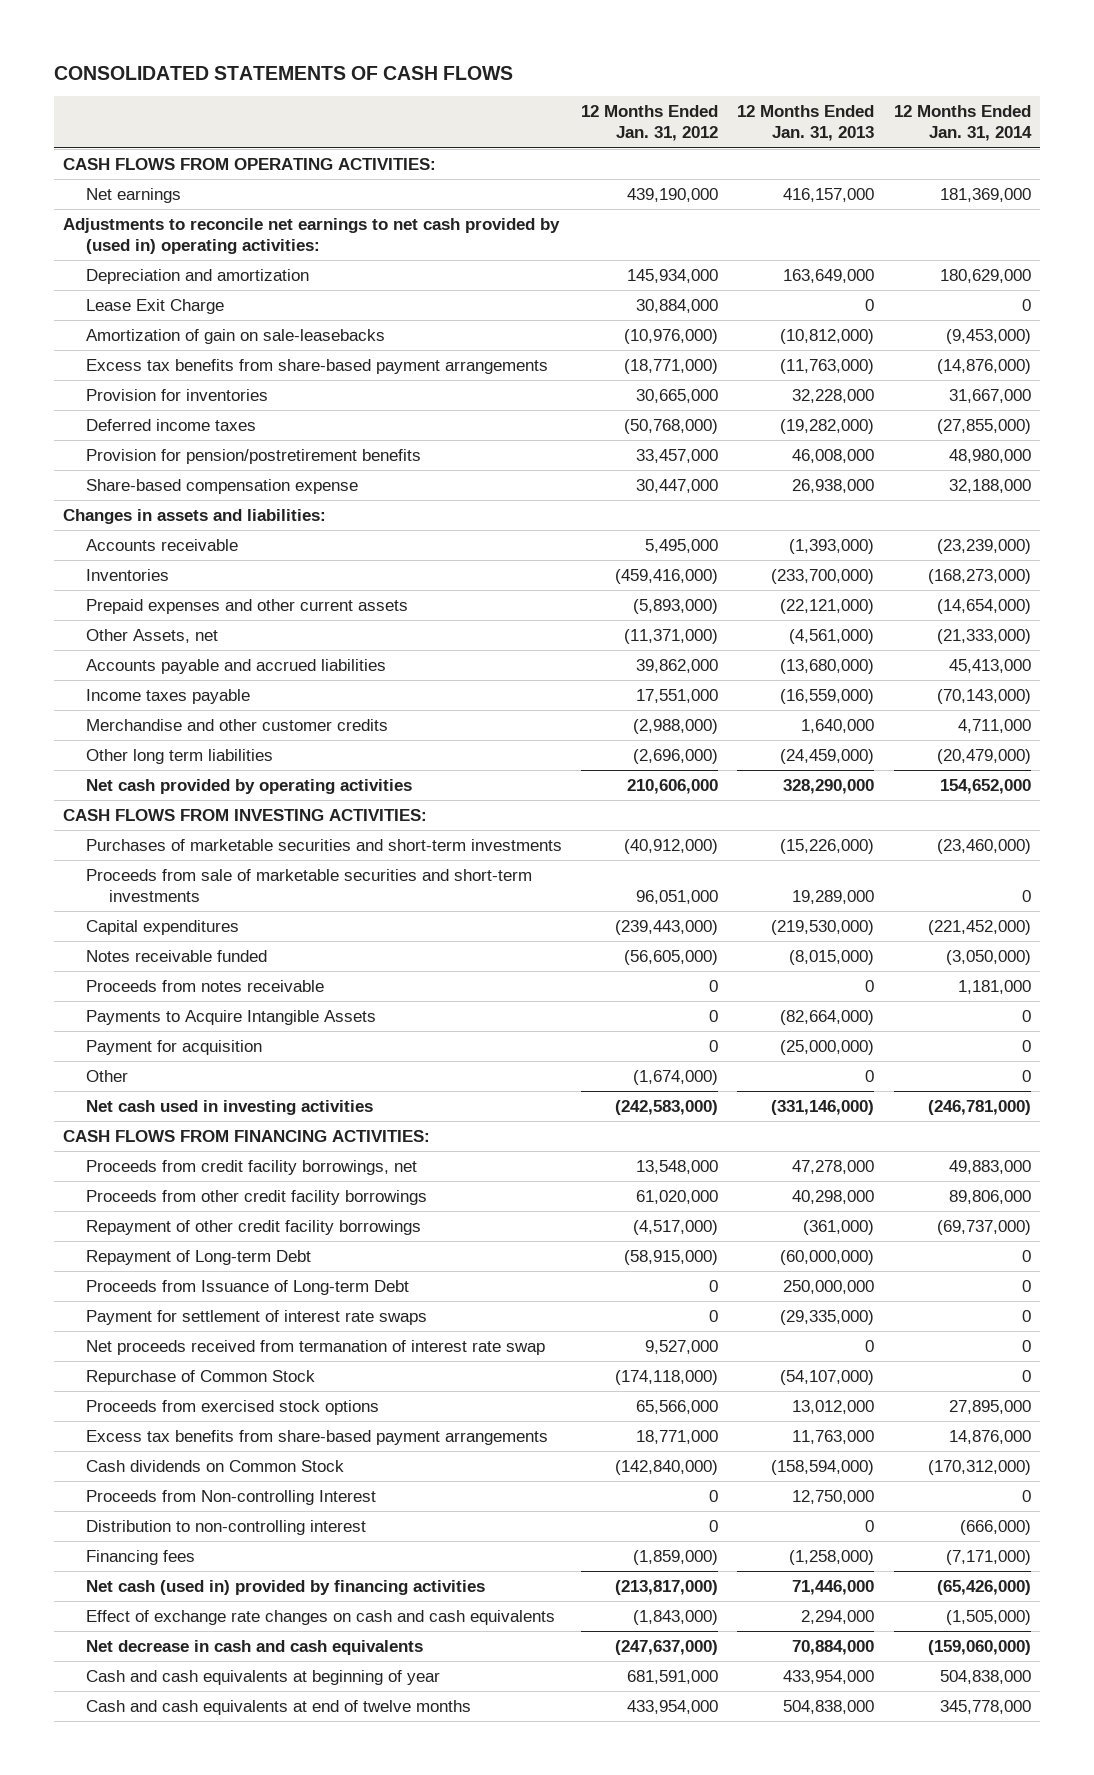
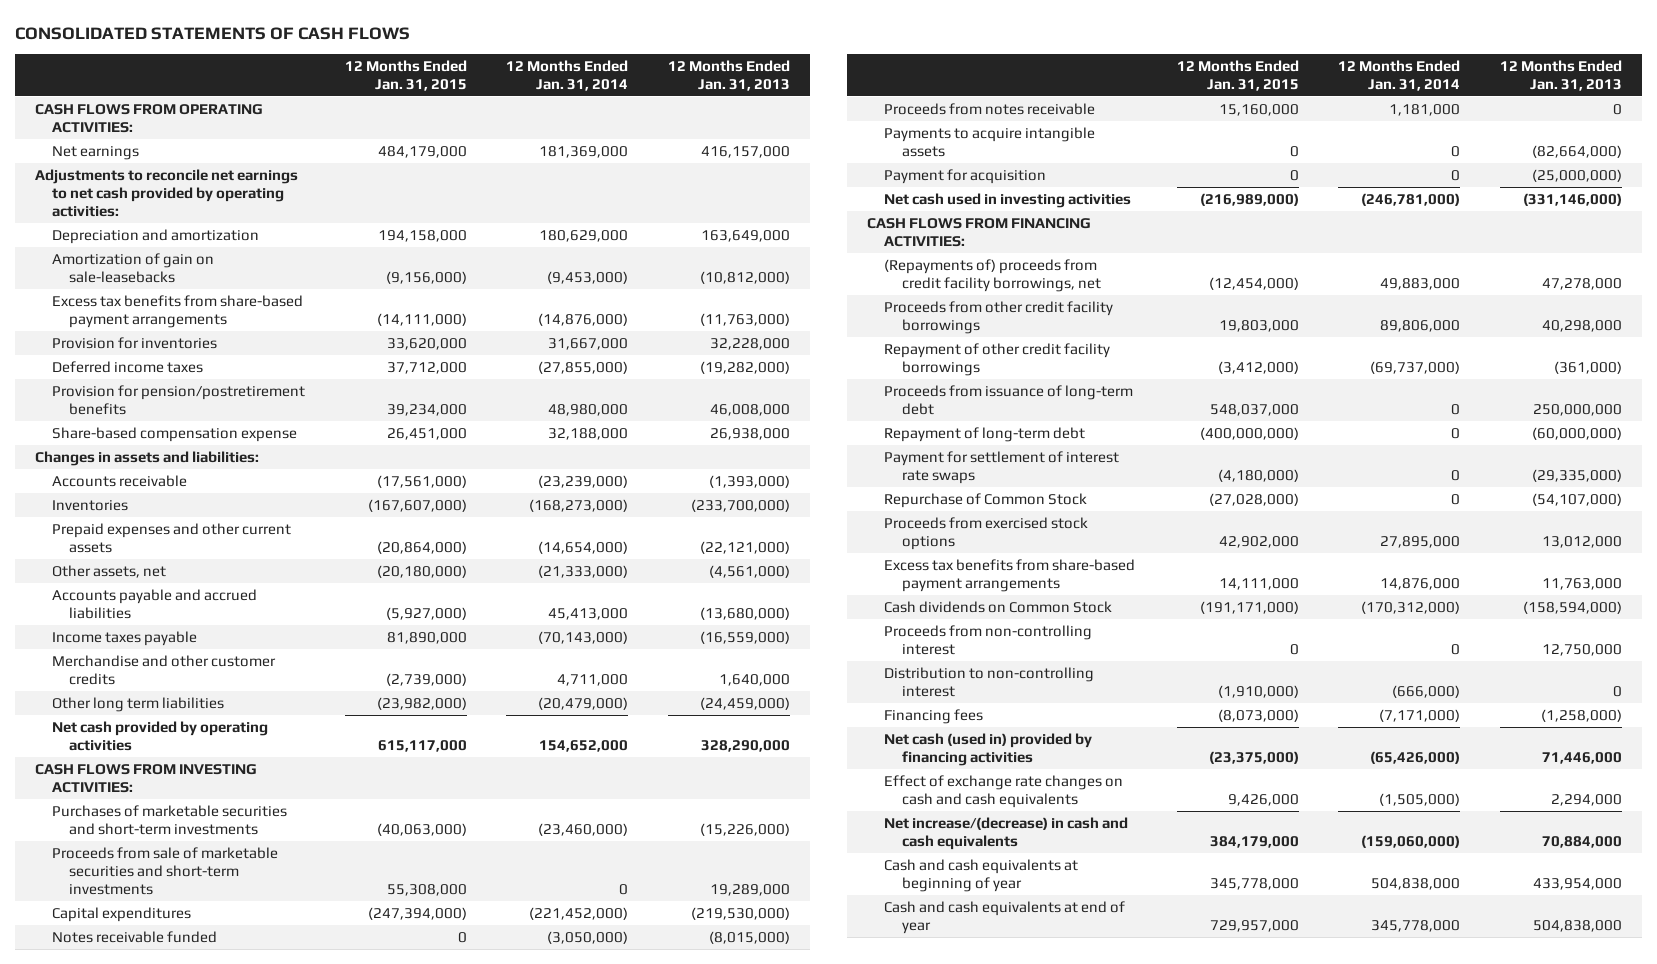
- | 12 Months Ended Jan. 31, 2012 | 12 Months Ended Jan. 31, 2013 | 12 Months Ended Jan. 31, 2014
+ | 12 Months Ended Jan. 31, 2015 | 12 Months Ended Jan. 31, 2014 | 12 Months Ended Jan. 31, 2013
- Adjustments to reconcile net earnings to net cash provided by (used in) operating activities:
+ Adjustments to reconcile net earnings to net cash provided by operating activities:
- Lease Exit Charge | 30,884,000 | 0 | 0
- Other Assets, net | (11,371,000) | (4,561,000) | (21,333,000)
+ Other assets, net | (20,180,000) | (21,333,000) | (4,561,000)
- Payments to Acquire Intangible Assets | 0 | (82,664,000) | 0
+ Payments to acquire intangible assets | 0 | 0 | (82,664,000)
- Other | (1,674,000) | 0 | 0
- Proceeds from credit facility borrowings, net | 13,548,000 | 47,278,000 | 49,883,000
+ (Repayments of) proceeds from credit facility borrowings, net | (12,454,000) | 49,883,000 | 47,278,000
- Repayment of Long-term Debt | (58,915,000) | (60,000,000) | 0
- Proceeds from Issuance of Long-term Debt | 0 | 250,000,000 | 0
+ Proceeds from issuance of long-term debt | 548,037,000 | 0 | 250,000,000
+ Repayment of long-term debt | (400,000,000) | 0 | (60,000,000)
- Net proceeds received from termanation of interest rate swap | 9,527,000 | 0 | 0
- Proceeds from Non-controlling Interest | 0 | 12,750,000 | 0
+ Proceeds from non-controlling interest | 0 | 0 | 12,750,000
- Net decrease in cash and cash equivalents | (247,637,000) | 70,884,000 | (159,060,000)
+ Net increase/(decrease) in cash and cash equivalents | 384,179,000 | (159,060,000) | 70,884,000
- Cash and cash equivalents at end of twelve months | 433,954,000 | 504,838,000 | 345,778,000
+ Cash and cash equivalents at end of year | 729,957,000 | 345,778,000 | 504,838,000

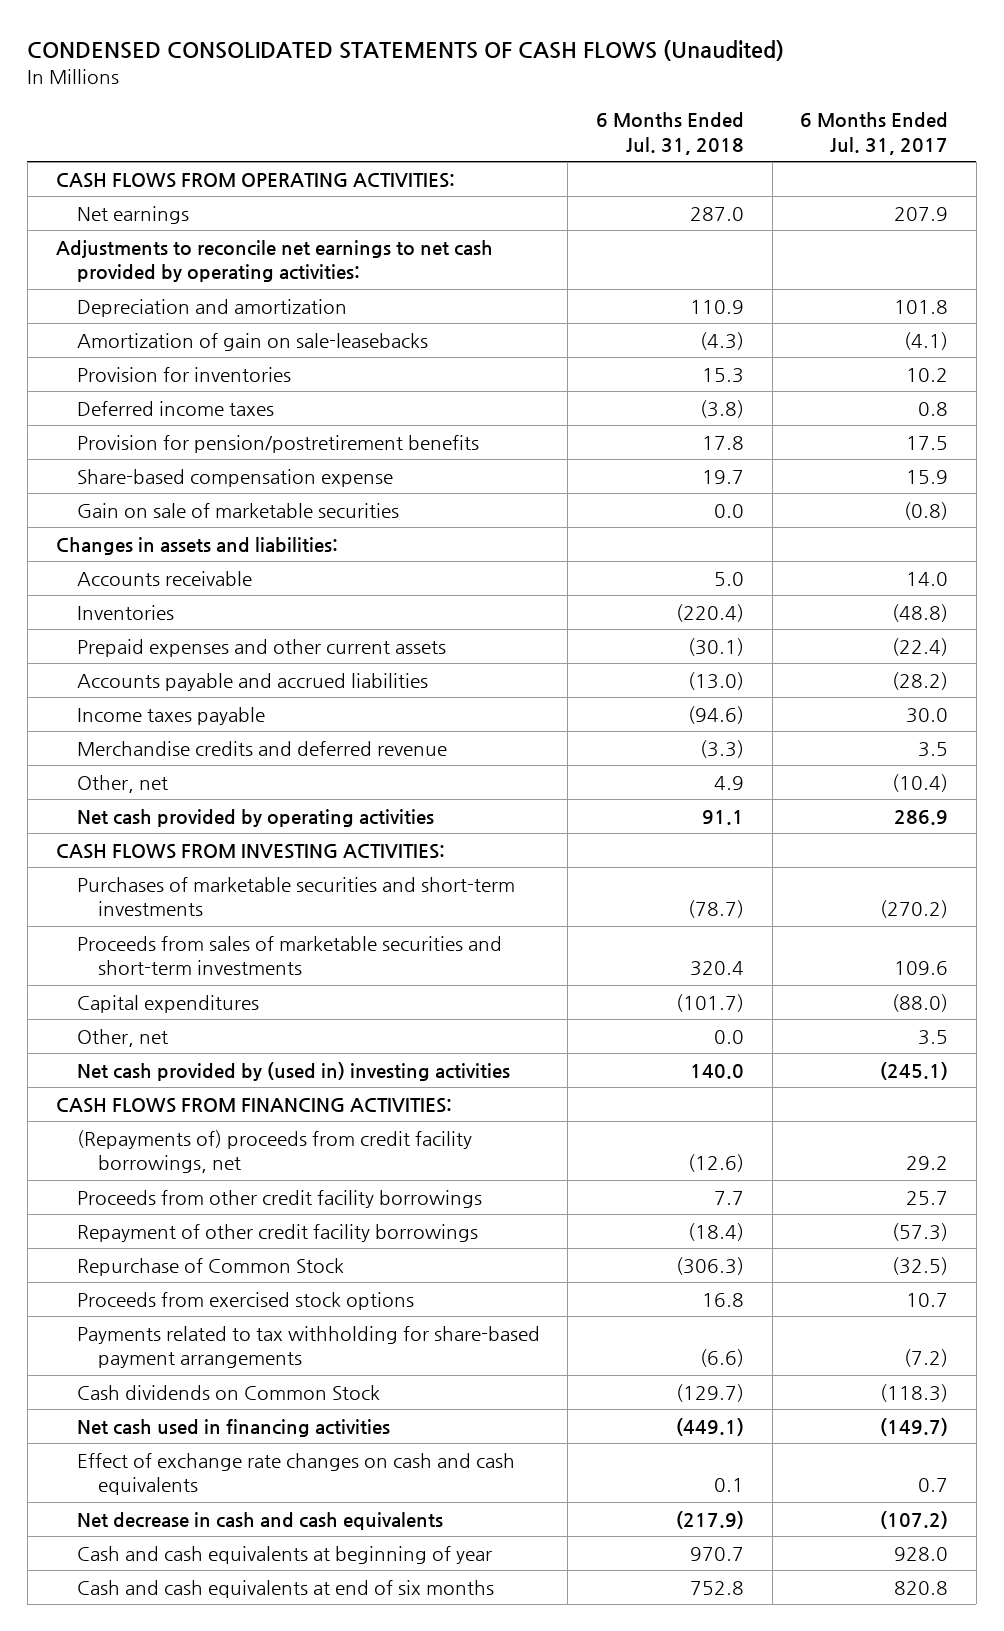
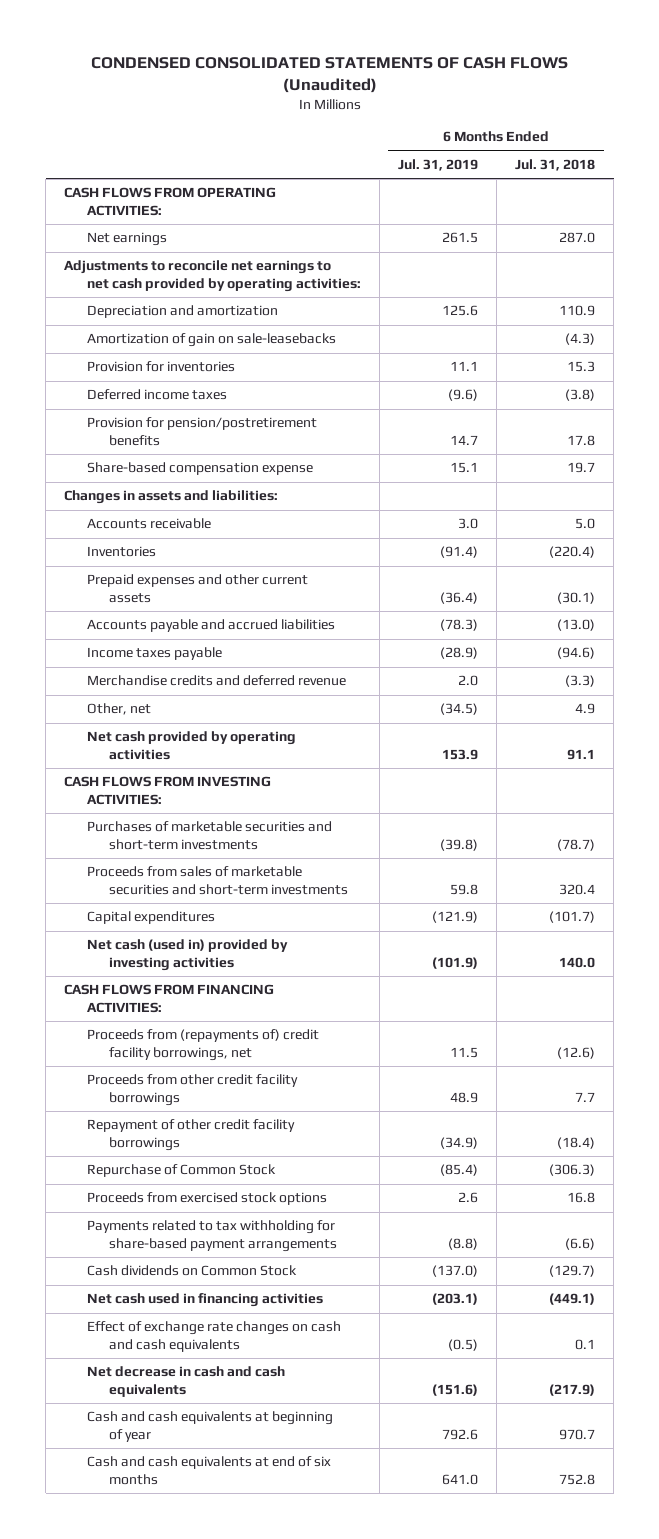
- | 6 Months Ended Jul. 31, 2018 | 6 Months Ended Jul. 31, 2017
+ | 6 Months Ended Jul. 31, 2019 | 6 Months Ended Jul. 31, 2018
- Gain on sale of marketable securities | 0.0 | (0.8)
- Other, net | 0.0 | 3.5
- Net cash provided by (used in) investing activities | 140.0 | (245.1)
+ Net cash (used in) provided by investing activities | (101.9) | 140.0
- (Repayments of) proceeds from credit facility borrowings, net | (12.6) | 29.2
+ Proceeds from (repayments of) credit facility borrowings, net | 11.5 | (12.6)

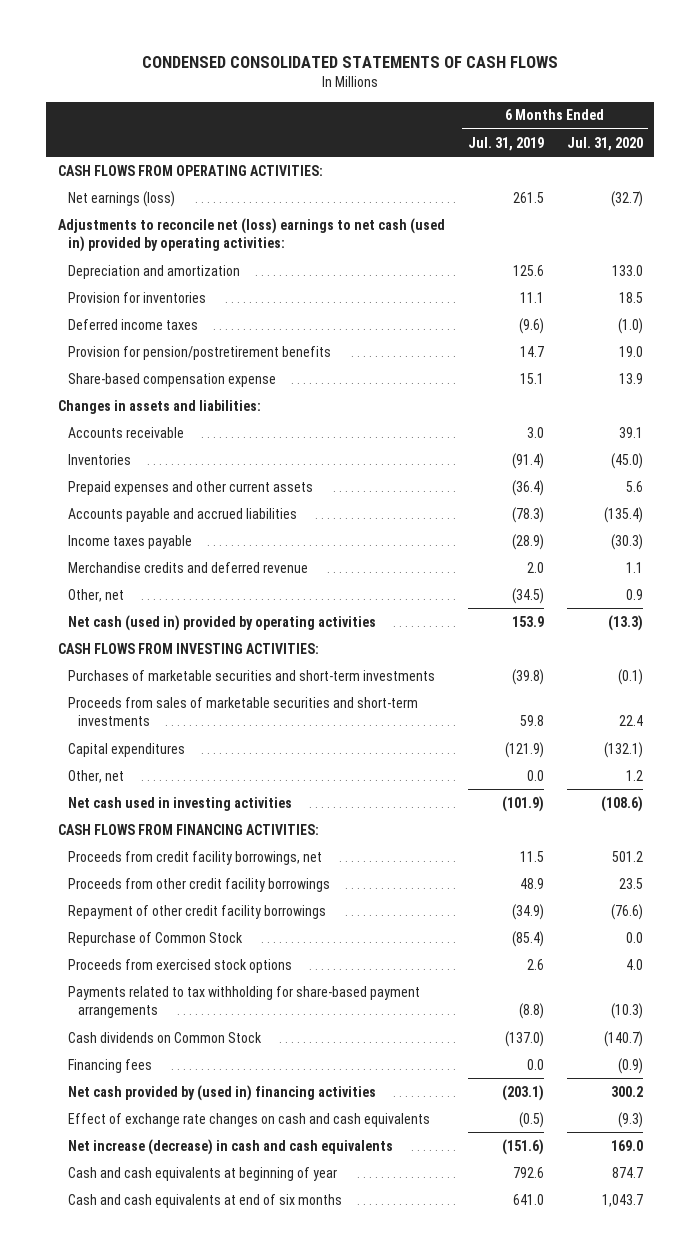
- CONDENSED CONSOLIDATED STATEMENTS OF CASH FLOWS (Unaudited)
+ CONDENSED CONSOLIDATED STATEMENTS OF CASH FLOWS
- | 6 Months Ended Jul. 31, 2019 | 6 Months Ended Jul. 31, 2018
+ | 6 Months Ended Jul. 31, 2019 | 6 Months Ended Jul. 31, 2020
- Net earnings | 261.5 | 287.0
- Adjustments to reconcile net earnings to net cash provided by operating activities:
+ Net earnings (loss) | 261.5 | (32.7)
+ Adjustments to reconcile net (loss) earnings to net cash (used in) provided by operating activities:
- Amortization of gain on sale-leasebacks | | (4.3)
- Net cash provided by operating activities | 153.9 | 91.1
+ Net cash (used in) provided by operating activities | 153.9 | (13.3)
- Net cash (used in) provided by investing activities | (101.9) | 140.0
+ Other, net | 0.0 | 1.2
+ Net cash used in investing activities | (101.9) | (108.6)
- Proceeds from (repayments of) credit facility borrowings, net | 11.5 | (12.6)
+ Proceeds from credit facility borrowings, net | 11.5 | 501.2
- Net cash used in financing activities | (203.1) | (449.1)
+ Financing fees | 0.0 | (0.9)
+ Net cash provided by (used in) financing activities | (203.1) | 300.2
- Net decrease in cash and cash equivalents | (151.6) | (217.9)
+ Net increase (decrease) in cash and cash equivalents | (151.6) | 169.0

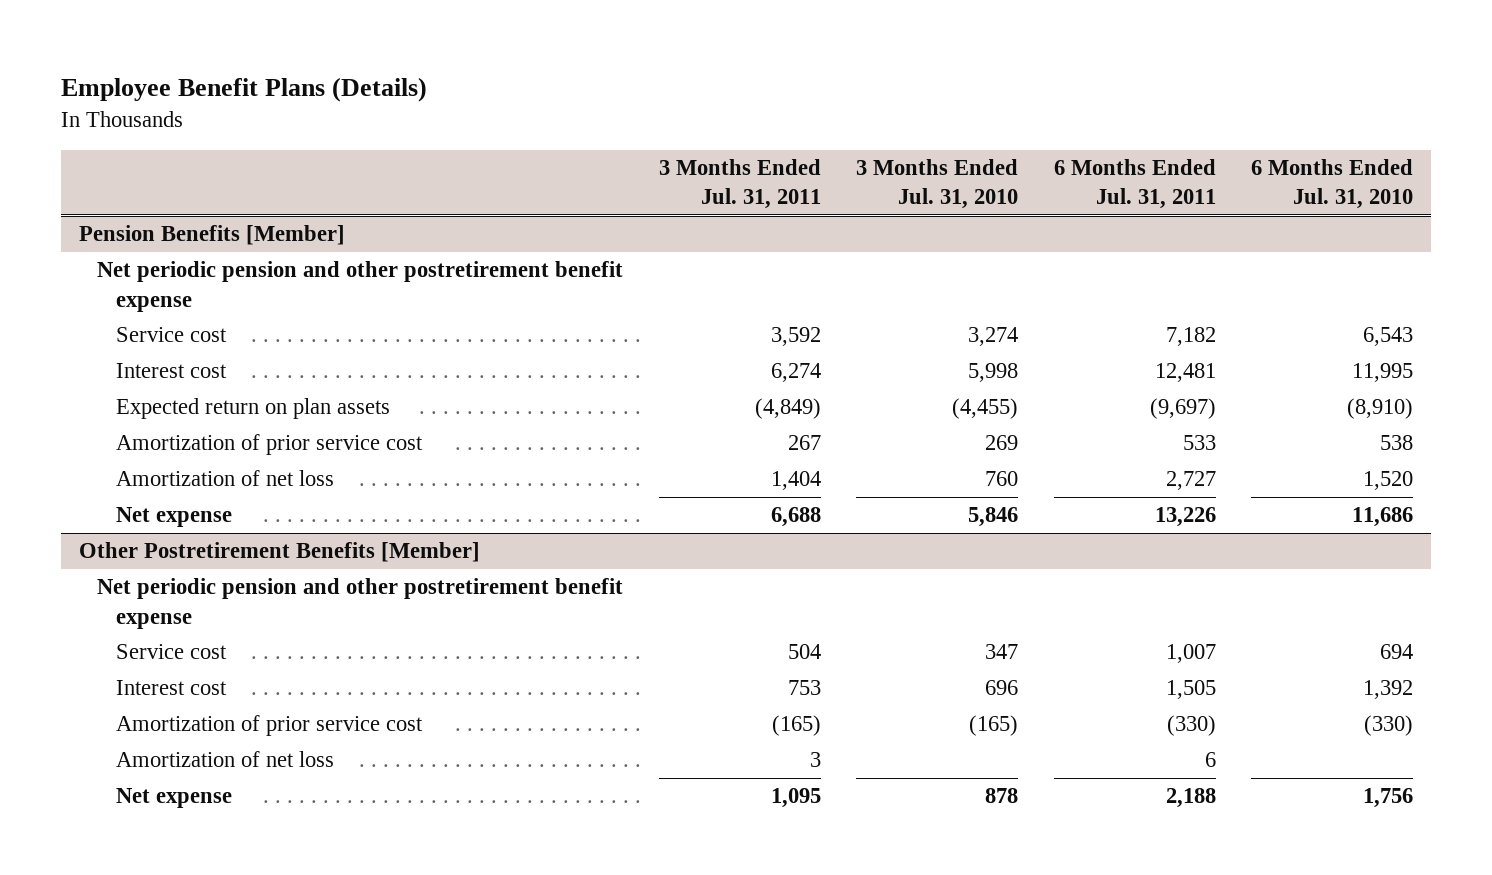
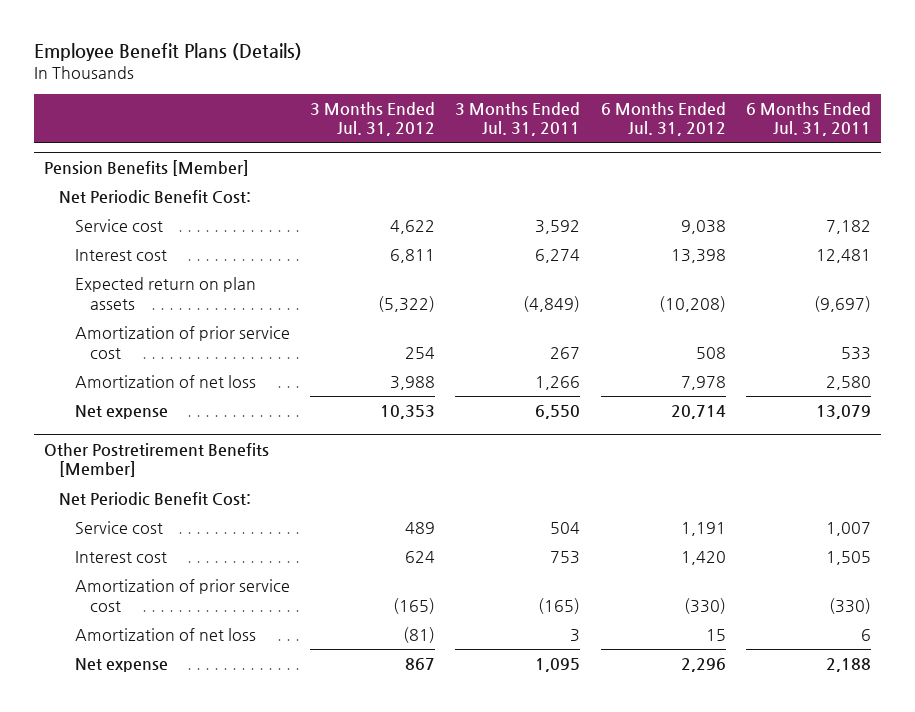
- | 3 Months Ended Jul. 31, 2011 | 3 Months Ended Jul. 31, 2010 | 6 Months Ended Jul. 31, 2011 | 6 Months Ended Jul. 31, 2010
+ | 3 Months Ended Jul. 31, 2012 | 3 Months Ended Jul. 31, 2011 | 6 Months Ended Jul. 31, 2012 | 6 Months Ended Jul. 31, 2011
@ Pension Benefits [Member]
- Net periodic pension and other postretirement benefit expense
+ Net Periodic Benefit Cost:
- Amortization of net loss | 1,404 | 760 | 2,727 | 1,520
- Net expense | 6,688 | 5,846 | 13,226 | 11,686
+ Amortization of net loss | 3,988 | 1,266 | 7,978 | 2,580
+ Net expense | 10,353 | 6,550 | 20,714 | 13,079
@ Other Postretirement Benefits [Member]
- Net periodic pension and other postretirement benefit expense
+ Net Periodic Benefit Cost:

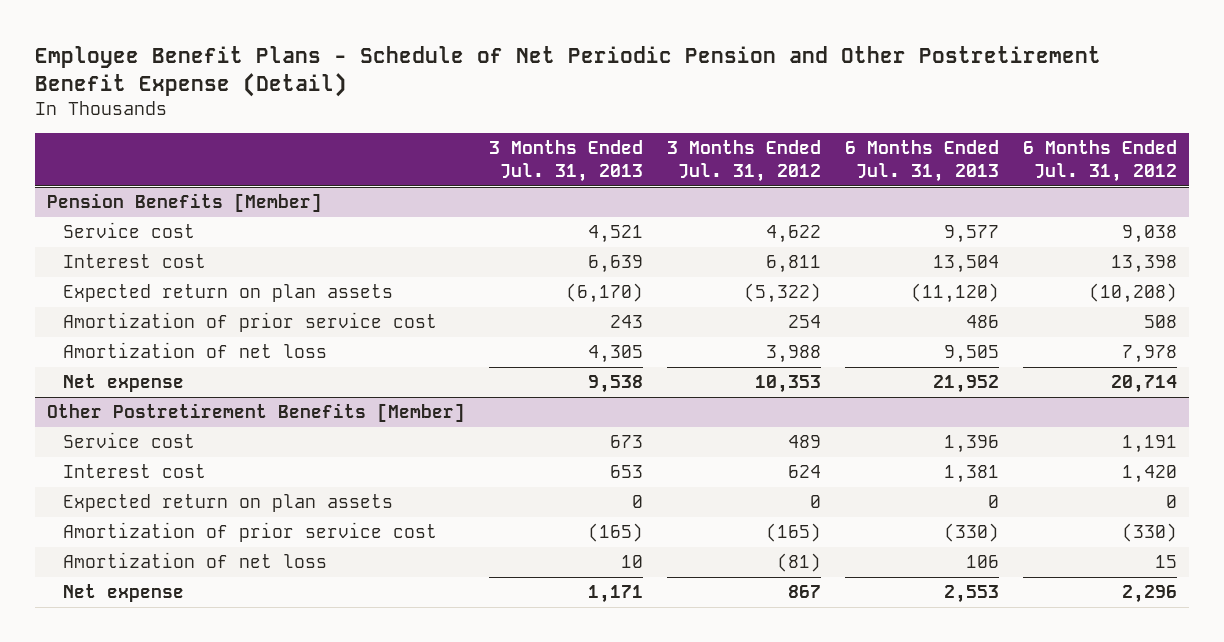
- Employee Benefit Plans (Details)
+ Employee Benefit Plans - Schedule of Net Periodic Pension and Other Postretirement Benefit Expense (Detail)
- | 3 Months Ended Jul. 31, 2012 | 3 Months Ended Jul. 31, 2011 | 6 Months Ended Jul. 31, 2012 | 6 Months Ended Jul. 31, 2011
+ | 3 Months Ended Jul. 31, 2013 | 3 Months Ended Jul. 31, 2012 | 6 Months Ended Jul. 31, 2013 | 6 Months Ended Jul. 31, 2012
@ Pension Benefits [Member]
- Net Periodic Benefit Cost:
@ Other Postretirement Benefits [Member]
- Net Periodic Benefit Cost:
+ Expected return on plan assets | 0 | 0 | 0 | 0

